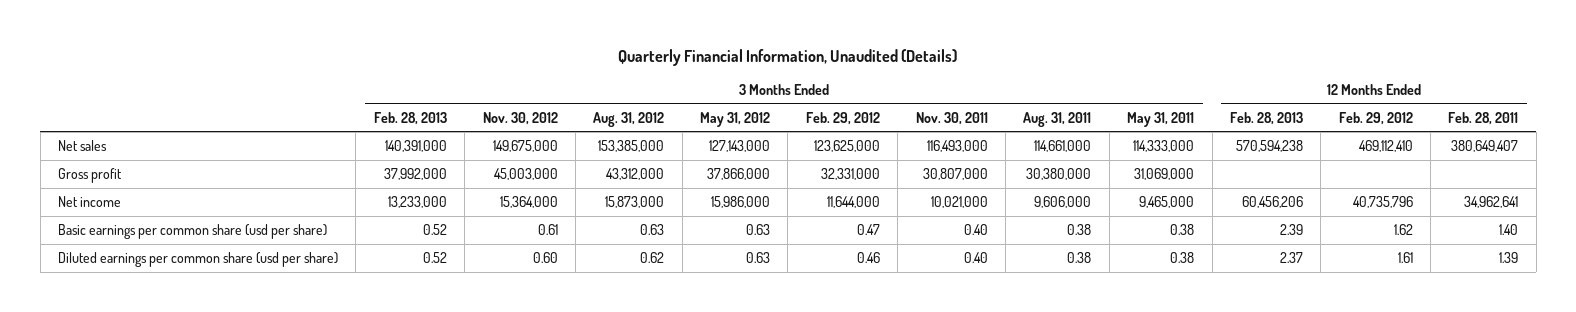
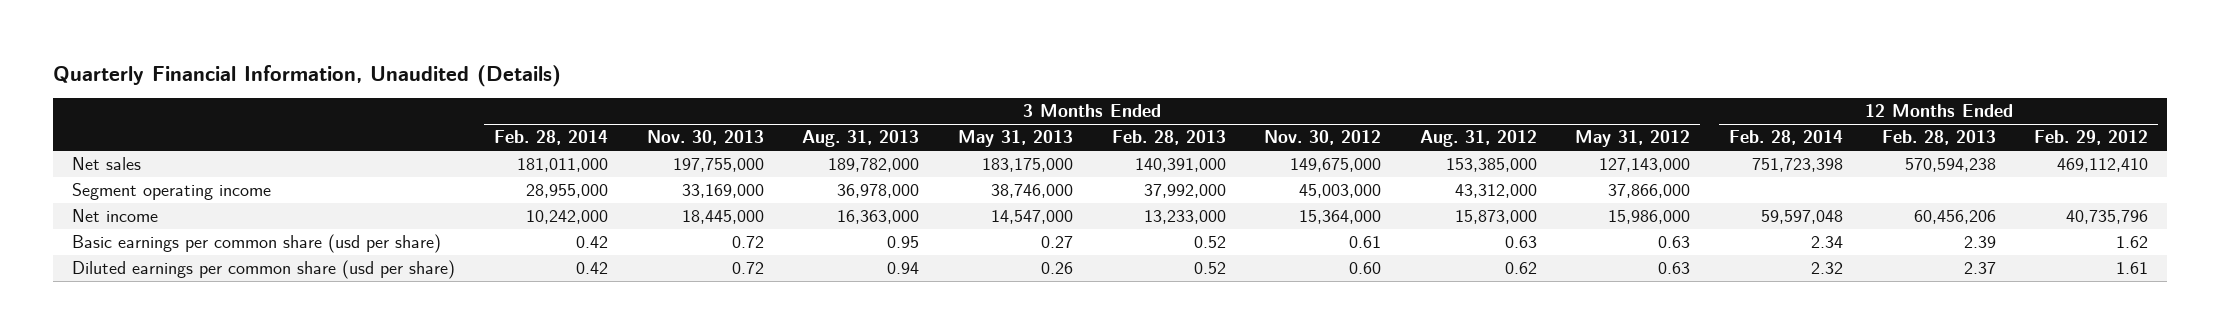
- | 3 Months Ended Feb. 28, 2013 | 3 Months Ended Nov. 30, 2012 | 3 Months Ended Aug. 31, 2012 | 3 Months Ended May 31, 2012 | 3 Months Ended Feb. 29, 2012 | 3 Months Ended Nov. 30, 2011 | 3 Months Ended Aug. 31, 2011 | 3 Months Ended May 31, 2011 | 12 Months Ended Feb. 28, 2013 | 12 Months Ended Feb. 29, 2012 | 12 Months Ended Feb. 28, 2011
+ | 3 Months Ended Feb. 28, 2014 | 3 Months Ended Nov. 30, 2013 | 3 Months Ended Aug. 31, 2013 | 3 Months Ended May 31, 2013 | 3 Months Ended Feb. 28, 2013 | 3 Months Ended Nov. 30, 2012 | 3 Months Ended Aug. 31, 2012 | 3 Months Ended May 31, 2012 | 12 Months Ended Feb. 28, 2014 | 12 Months Ended Feb. 28, 2013 | 12 Months Ended Feb. 29, 2012
- Gross profit | 37,992,000 | 45,003,000 | 43,312,000 | 37,866,000 | 32,331,000 | 30,807,000 | 30,380,000 | 31,069,000 | | |
+ Segment operating income | 28,955,000 | 33,169,000 | 36,978,000 | 38,746,000 | 37,992,000 | 45,003,000 | 43,312,000 | 37,866,000 | | |

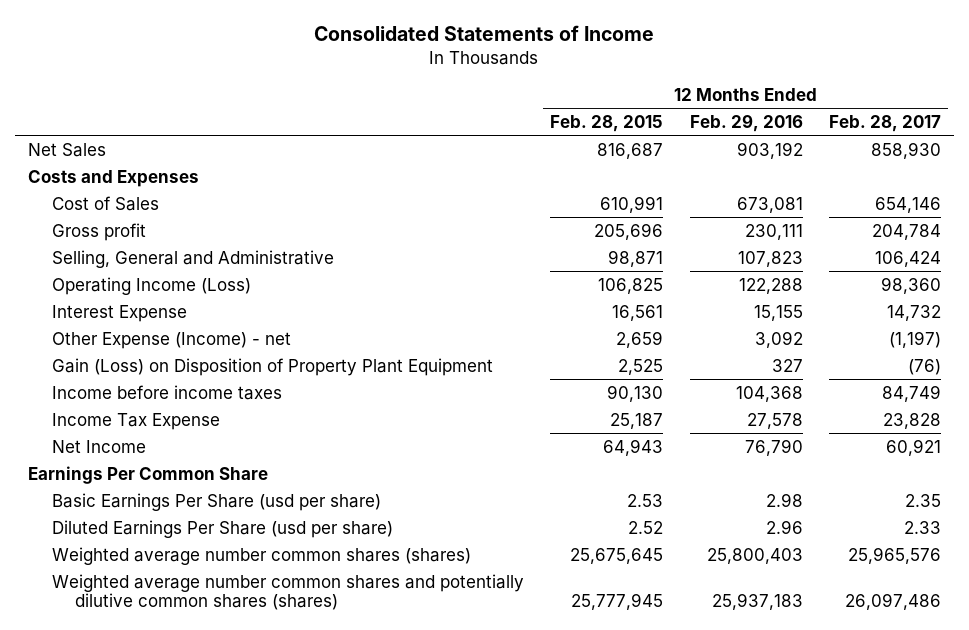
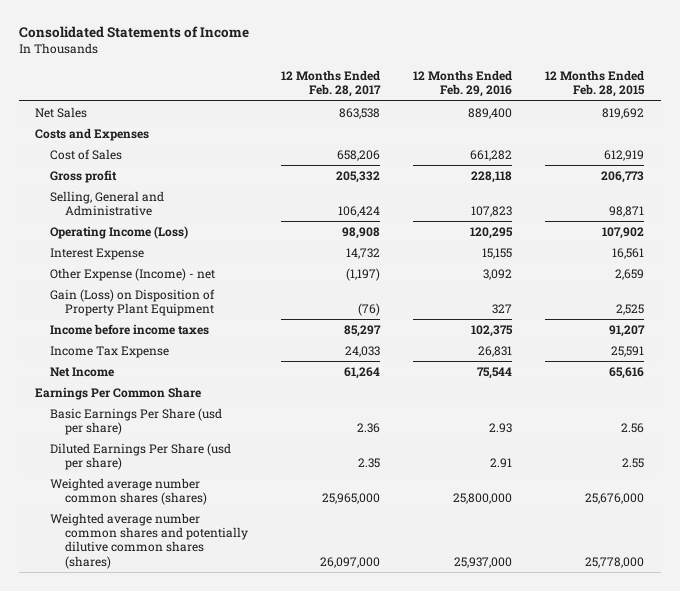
- | 12 Months Ended Feb. 28, 2015 | 12 Months Ended Feb. 29, 2016 | 12 Months Ended Feb. 28, 2017
+ | 12 Months Ended Feb. 28, 2017 | 12 Months Ended Feb. 29, 2016 | 12 Months Ended Feb. 28, 2015
- Net Sales | 816,687 | 903,192 | 858,930
+ Net Sales | 863,538 | 889,400 | 819,692
- Cost of Sales | 610,991 | 673,081 | 654,146
- Gross profit | 205,696 | 230,111 | 204,784
+ Cost of Sales | 658,206 | 661,282 | 612,919
+ Gross profit | 205,332 | 228,118 | 206,773
- Operating Income (Loss) | 106,825 | 122,288 | 98,360
+ Operating Income (Loss) | 98,908 | 120,295 | 107,902
- Income before income taxes | 90,130 | 104,368 | 84,749
- Income Tax Expense | 25,187 | 27,578 | 23,828
- Net Income | 64,943 | 76,790 | 60,921
+ Income before income taxes | 85,297 | 102,375 | 91,207
+ Income Tax Expense | 24,033 | 26,831 | 25,591
+ Net Income | 61,264 | 75,544 | 65,616
- Basic Earnings Per Share (usd per share) | 2.53 | 2.98 | 2.35
- Diluted Earnings Per Share (usd per share) | 2.52 | 2.96 | 2.33
- Weighted average number common shares (shares) | 25,675,645 | 25,800,403 | 25,965,576
- Weighted average number common shares and potentially dilutive common shares (shares) | 25,777,945 | 25,937,183 | 26,097,486
+ Basic Earnings Per Share (usd per share) | 2.36 | 2.93 | 2.56
+ Diluted Earnings Per Share (usd per share) | 2.35 | 2.91 | 2.55
+ Weighted average number common shares (shares) | 25,965,000 | 25,800,000 | 25,676,000
+ Weighted average number common shares and potentially dilutive common shares (shares) | 26,097,000 | 25,937,000 | 25,778,000

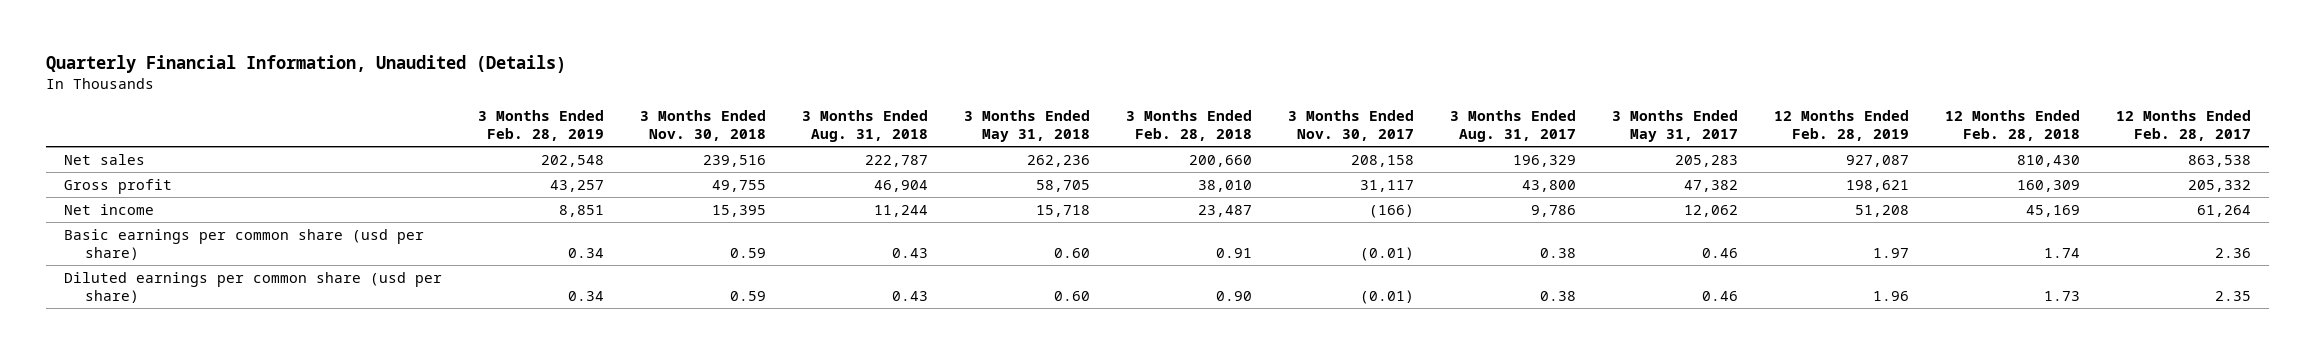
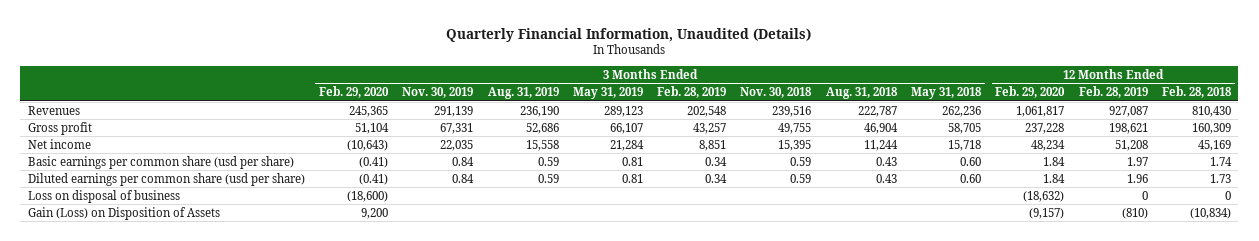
- | 3 Months Ended Feb. 28, 2019 | 3 Months Ended Nov. 30, 2018 | 3 Months Ended Aug. 31, 2018 | 3 Months Ended May 31, 2018 | 3 Months Ended Feb. 28, 2018 | 3 Months Ended Nov. 30, 2017 | 3 Months Ended Aug. 31, 2017 | 3 Months Ended May 31, 2017 | 12 Months Ended Feb. 28, 2019 | 12 Months Ended Feb. 28, 2018 | 12 Months Ended Feb. 28, 2017
+ | 3 Months Ended Feb. 29, 2020 | 3 Months Ended Nov. 30, 2019 | 3 Months Ended Aug. 31, 2019 | 3 Months Ended May 31, 2019 | 3 Months Ended Feb. 28, 2019 | 3 Months Ended Nov. 30, 2018 | 3 Months Ended Aug. 31, 2018 | 3 Months Ended May 31, 2018 | 12 Months Ended Feb. 29, 2020 | 12 Months Ended Feb. 28, 2019 | 12 Months Ended Feb. 28, 2018
- Net sales | 202,548 | 239,516 | 222,787 | 262,236 | 200,660 | 208,158 | 196,329 | 205,283 | 927,087 | 810,430 | 863,538
+ Revenues | 245,365 | 291,139 | 236,190 | 289,123 | 202,548 | 239,516 | 222,787 | 262,236 | 1,061,817 | 927,087 | 810,430
+ Loss on disposal of business | (18,600) | | | | | | | | (18,632) | 0 | 0
+ Gain (Loss) on Disposition of Assets | 9,200 | | | | | | | | (9,157) | (810) | (10,834)

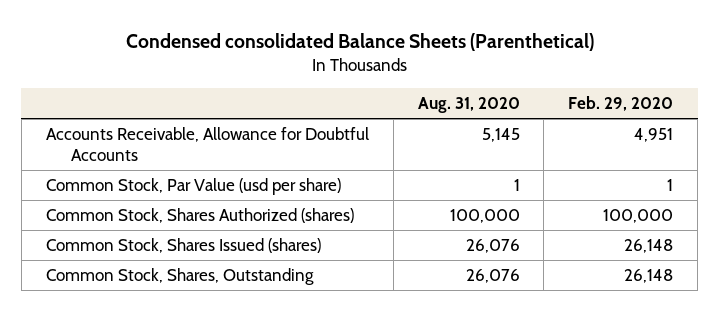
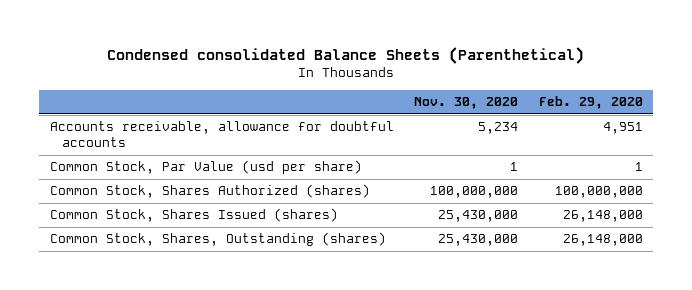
- | Aug. 31, 2020 | Feb. 29, 2020
+ | Nov. 30, 2020 | Feb. 29, 2020
- Accounts Receivable, Allowance for Doubtful Accounts | 5,145 | 4,951
+ Accounts receivable, allowance for doubtful accounts | 5,234 | 4,951
- Common Stock, Shares Authorized (shares) | 100,000 | 100,000
- Common Stock, Shares Issued (shares) | 26,076 | 26,148
- Common Stock, Shares, Outstanding | 26,076 | 26,148
+ Common Stock, Shares Authorized (shares) | 100,000,000 | 100,000,000
+ Common Stock, Shares Issued (shares) | 25,430,000 | 26,148,000
+ Common Stock, Shares, Outstanding (shares) | 25,430,000 | 26,148,000

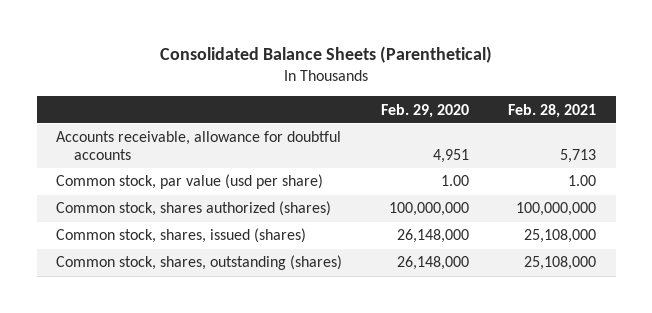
- Condensed consolidated Balance Sheets (Parenthetical)
+ Consolidated Balance Sheets (Parenthetical)
- | Nov. 30, 2020 | Feb. 29, 2020
+ | Feb. 29, 2020 | Feb. 28, 2021
- Common Stock, Par Value (usd per share) | 1 | 1
- Common Stock, Shares Authorized (shares) | 100,000,000 | 100,000,000
- Common Stock, Shares Issued (shares) | 25,430,000 | 26,148,000
- Common Stock, Shares, Outstanding (shares) | 25,430,000 | 26,148,000
+ Common stock, par value (usd per share) | 1.00 | 1.00
+ Common stock, shares authorized (shares) | 100,000,000 | 100,000,000
+ Common stock, shares, issued (shares) | 26,148,000 | 25,108,000
+ Common stock, shares, outstanding (shares) | 26,148,000 | 25,108,000

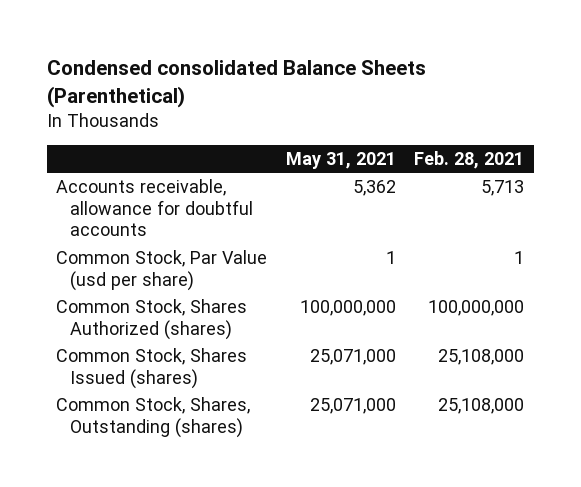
- Consolidated Balance Sheets (Parenthetical)
+ Condensed consolidated Balance Sheets (Parenthetical)
- | Feb. 29, 2020 | Feb. 28, 2021
+ | May 31, 2021 | Feb. 28, 2021
- Common stock, par value (usd per share) | 1.00 | 1.00
- Common stock, shares authorized (shares) | 100,000,000 | 100,000,000
- Common stock, shares, issued (shares) | 26,148,000 | 25,108,000
- Common stock, shares, outstanding (shares) | 26,148,000 | 25,108,000
+ Common Stock, Par Value (usd per share) | 1 | 1
+ Common Stock, Shares Authorized (shares) | 100,000,000 | 100,000,000
+ Common Stock, Shares Issued (shares) | 25,071,000 | 25,108,000
+ Common Stock, Shares, Outstanding (shares) | 25,071,000 | 25,108,000

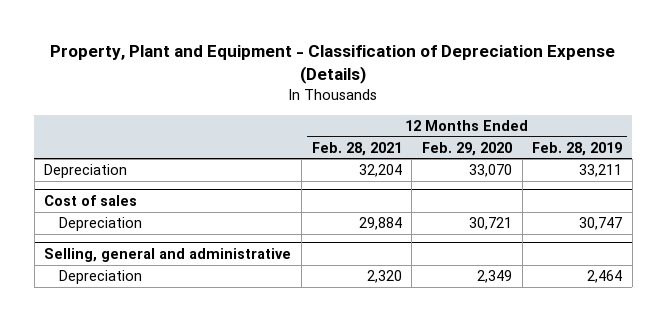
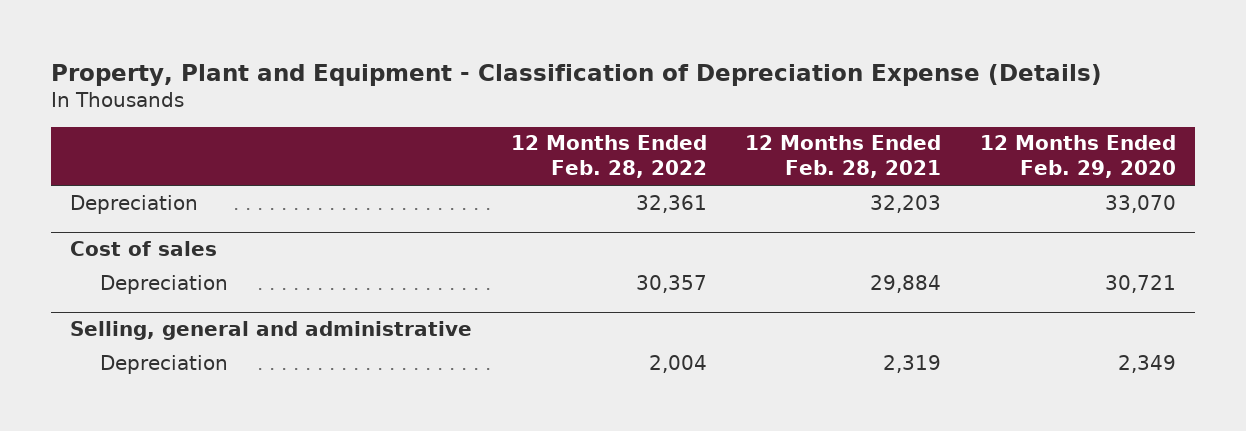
- | 12 Months Ended Feb. 28, 2021 | 12 Months Ended Feb. 29, 2020 | 12 Months Ended Feb. 28, 2019
+ | 12 Months Ended Feb. 28, 2022 | 12 Months Ended Feb. 28, 2021 | 12 Months Ended Feb. 29, 2020
- Depreciation | 32,204 | 33,070 | 33,211
+ Depreciation | 32,361 | 32,203 | 33,070
@ Selling, general and administrative
- Depreciation | 2,320 | 2,349 | 2,464
+ Depreciation | 2,004 | 2,319 | 2,349

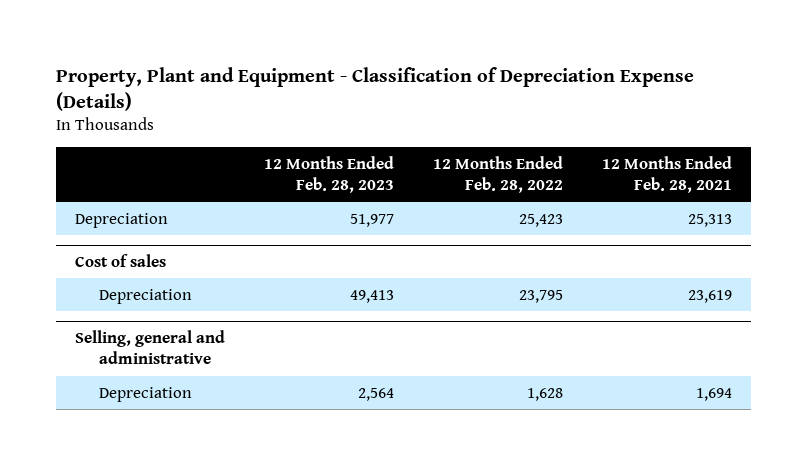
- | 12 Months Ended Feb. 28, 2022 | 12 Months Ended Feb. 28, 2021 | 12 Months Ended Feb. 29, 2020
+ | 12 Months Ended Feb. 28, 2023 | 12 Months Ended Feb. 28, 2022 | 12 Months Ended Feb. 28, 2021
- Depreciation | 32,361 | 32,203 | 33,070
+ Depreciation | 51,977 | 25,423 | 25,313
@ Cost of sales
- Depreciation | 30,357 | 29,884 | 30,721
+ Depreciation | 49,413 | 23,795 | 23,619
@ Selling, general and administrative
- Depreciation | 2,004 | 2,319 | 2,349
+ Depreciation | 2,564 | 1,628 | 1,694

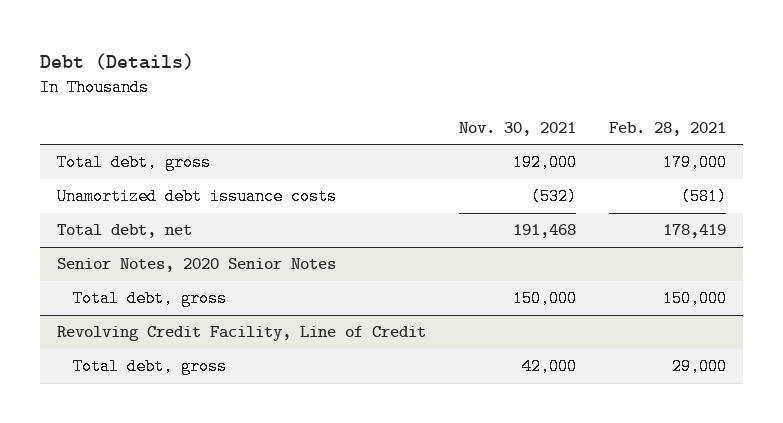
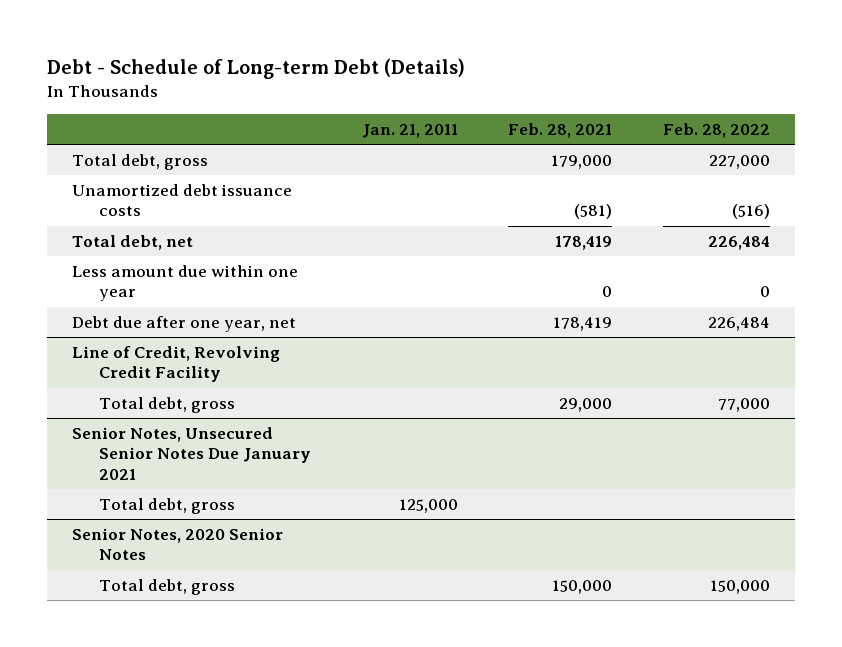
- Debt (Details)
+ Debt - Schedule of Long-term Debt (Details)
- | Nov. 30, 2021 | Feb. 28, 2021
+ | Jan. 21, 2011 | Feb. 28, 2021 | Feb. 28, 2022
+ Less amount due within one year | | 0 | 0
+ Debt due after one year, net | | 178,419 | 226,484
+ Line of Credit, Revolving Credit Facility
+ Total debt, gross | | 29,000 | 77,000
+ Senior Notes, Unsecured Senior Notes Due January 2021
+ Total debt, gross | 125,000 | |
- Revolving Credit Facility, Line of Credit
- Total debt, gross | 42,000 | 29,000

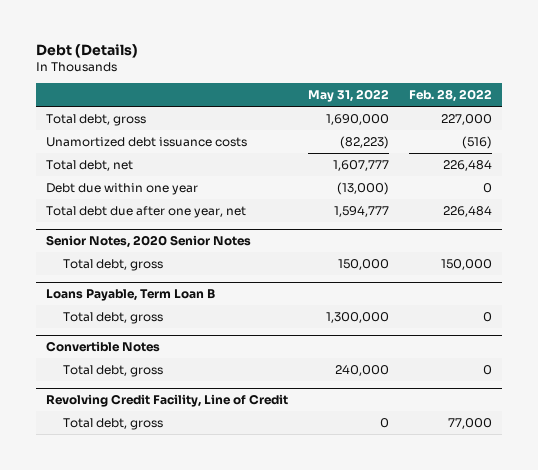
- Debt - Schedule of Long-term Debt (Details)
+ Debt (Details)
- | Jan. 21, 2011 | Feb. 28, 2021 | Feb. 28, 2022
+ | May 31, 2022 | Feb. 28, 2022
- Less amount due within one year | | 0 | 0
- Debt due after one year, net | | 178,419 | 226,484
- Line of Credit, Revolving Credit Facility
- Total debt, gross | | 29,000 | 77,000
- Senior Notes, Unsecured Senior Notes Due January 2021
- Total debt, gross | 125,000 | |
+ Debt due within one year | (13,000) | 0
+ Total debt due after one year, net | 1,594,777 | 226,484
+ Loans Payable, Term Loan B
+ Total debt, gross | 1,300,000 | 0
+ Convertible Notes
+ Total debt, gross | 240,000 | 0
+ Revolving Credit Facility, Line of Credit
+ Total debt, gross | 0 | 77,000

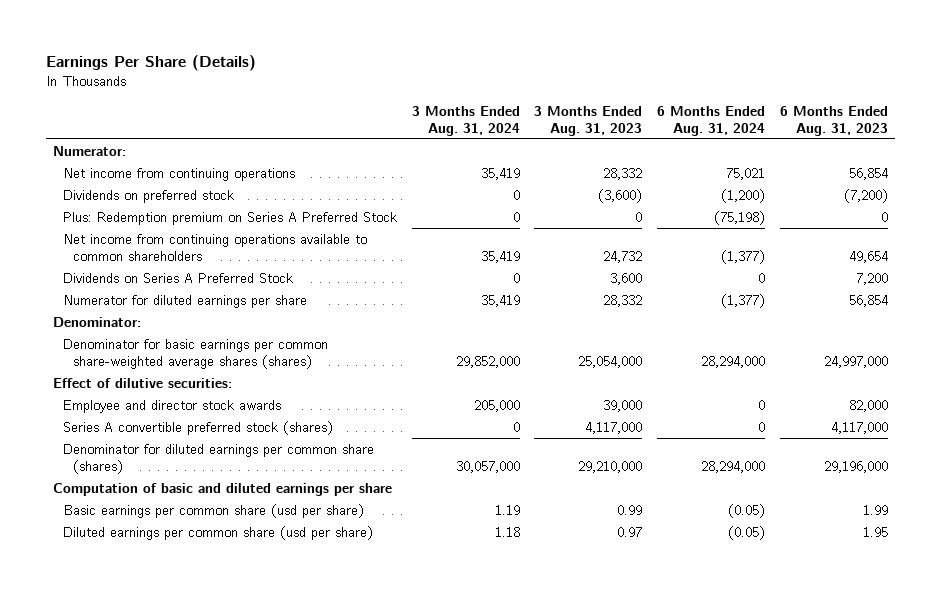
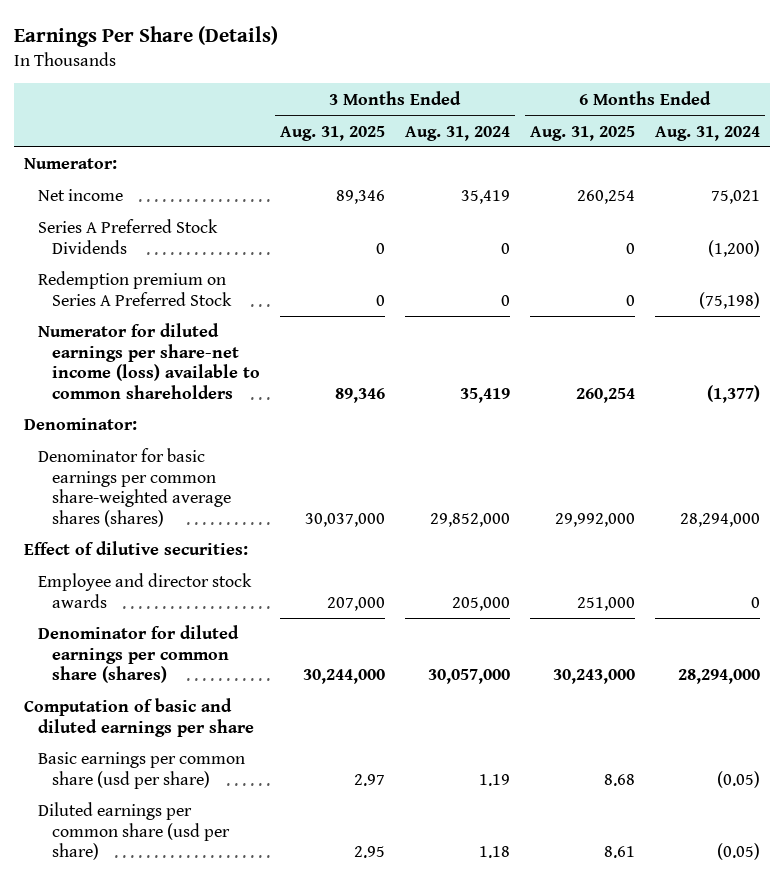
- | 3 Months Ended Aug. 31, 2024 | 3 Months Ended Aug. 31, 2023 | 6 Months Ended Aug. 31, 2024 | 6 Months Ended Aug. 31, 2023
+ | 3 Months Ended Aug. 31, 2025 | 3 Months Ended Aug. 31, 2024 | 6 Months Ended Aug. 31, 2025 | 6 Months Ended Aug. 31, 2024
- Net income from continuing operations | 35,419 | 28,332 | 75,021 | 56,854
- Dividends on preferred stock | 0 | (3,600) | (1,200) | (7,200)
- Plus: Redemption premium on Series A Preferred Stock | 0 | 0 | (75,198) | 0
- Net income from continuing operations available to common shareholders | 35,419 | 24,732 | (1,377) | 49,654
- Dividends on Series A Preferred Stock | 0 | 3,600 | 0 | 7,200
- Numerator for diluted earnings per share | 35,419 | 28,332 | (1,377) | 56,854
+ Net income | 89,346 | 35,419 | 260,254 | 75,021
+ Series A Preferred Stock Dividends | 0 | 0 | 0 | (1,200)
+ Redemption premium on Series A Preferred Stock | 0 | 0 | 0 | (75,198)
+ Numerator for diluted earnings per share-net income (loss) available to common shareholders | 89,346 | 35,419 | 260,254 | (1,377)
- Series A convertible preferred stock (shares) | 0 | 4,117,000 | 0 | 4,117,000

